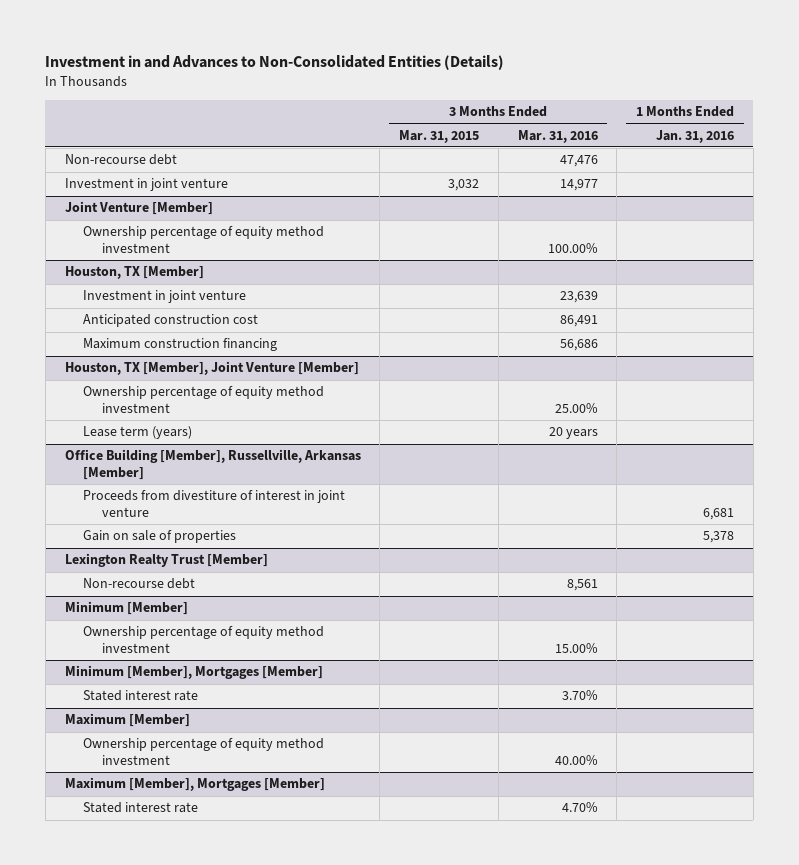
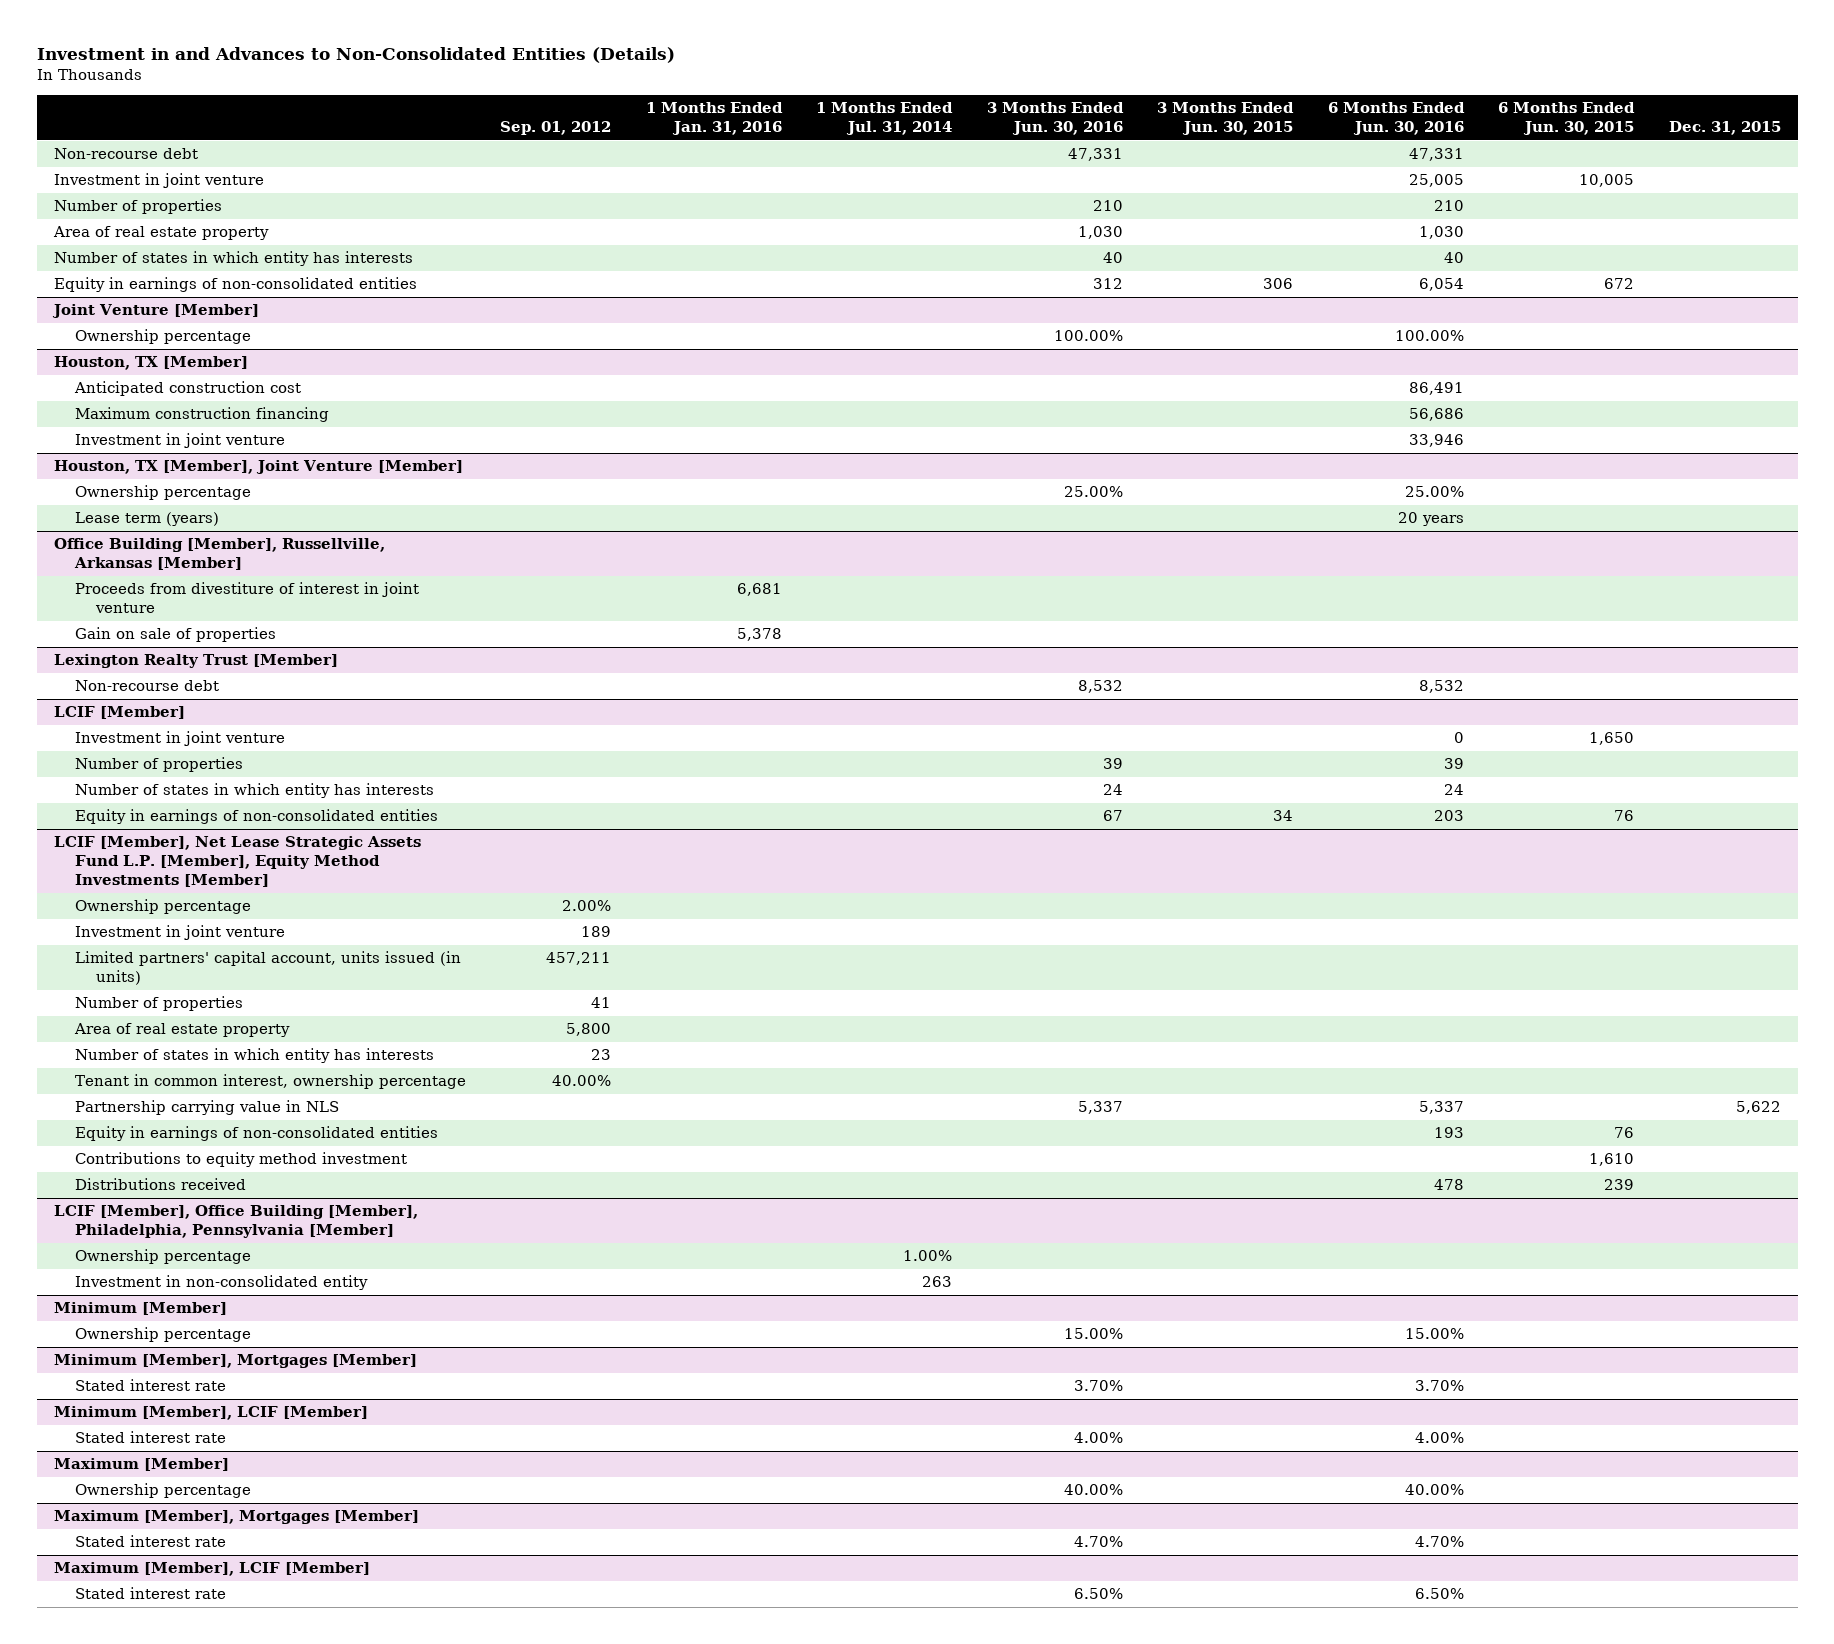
- | 3 Months Ended Mar. 31, 2015 | 3 Months Ended Mar. 31, 2016 | 1 Months Ended Jan. 31, 2016
+ | Sep. 01, 2012 | 1 Months Ended Jan. 31, 2016 | 1 Months Ended Jul. 31, 2014 | 3 Months Ended Jun. 30, 2016 | 3 Months Ended Jun. 30, 2015 | 6 Months Ended Jun. 30, 2016 | 6 Months Ended Jun. 30, 2015 | Dec. 31, 2015
+ Number of properties | | | | 210 | | 210 | |
+ Area of real estate property | | | | 1,030 | | 1,030 | |
+ Number of states in which entity has interests | | | | 40 | | 40 | |
+ Equity in earnings of non-consolidated entities | | | | 312 | 306 | 6,054 | 672 |
@ Joint Venture [Member]
- Ownership percentage of equity method investment | | 100.00% |
+ Ownership percentage | | | | 100.00% | | 100.00% | |
@ Houston, TX [Member]
moved down: Investment in joint venture | | | | | | 33,946 | |
@ Houston, TX [Member], Joint Venture [Member]
- Ownership percentage of equity method investment | | 25.00% |
+ Ownership percentage | | | | 25.00% | | 25.00% | |
+ LCIF [Member]
+ Investment in joint venture | | | | | | 0 | 1,650 |
+ Number of properties | | | | 39 | | 39 | |
+ Number of states in which entity has interests | | | | 24 | | 24 | |
+ Equity in earnings of non-consolidated entities | | | | 67 | 34 | 203 | 76 |
+ LCIF [Member], Net Lease Strategic Assets Fund L.P. [Member], Equity Method Investments [Member]
+ Ownership percentage | 2.00% | | | | | | |
+ Investment in joint venture | 189 | | | | | | |
+ Limited partners' capital account, units issued (in units) | 457,211 | | | | | | |
+ Number of properties | 41 | | | | | | |
+ Area of real estate property | 5,800 | | | | | | |
+ Number of states in which entity has interests | 23 | | | | | | |
+ Tenant in common interest, ownership percentage | 40.00% | | | | | | |
+ Partnership carrying value in NLS | | | | 5,337 | | 5,337 | | 5,622
+ Equity in earnings of non-consolidated entities | | | | | | 193 | 76 |
+ Contributions to equity method investment | | | | | | | 1,610 |
+ Distributions received | | | | | | 478 | 239 |
+ LCIF [Member], Office Building [Member], Philadelphia, Pennsylvania [Member]
+ Ownership percentage | | | 1.00% | | | | |
+ Investment in non-consolidated entity | | | 263 | | | | |
@ Minimum [Member]
- Ownership percentage of equity method investment | | 15.00% |
+ Ownership percentage | | | | 15.00% | | 15.00% | |
+ Minimum [Member], LCIF [Member]
+ Stated interest rate | | | | 4.00% | | 4.00% | |
@ Maximum [Member]
- Ownership percentage of equity method investment | | 40.00% |
+ Ownership percentage | | | | 40.00% | | 40.00% | |
+ Maximum [Member], LCIF [Member]
+ Stated interest rate | | | | 6.50% | | 6.50% | |

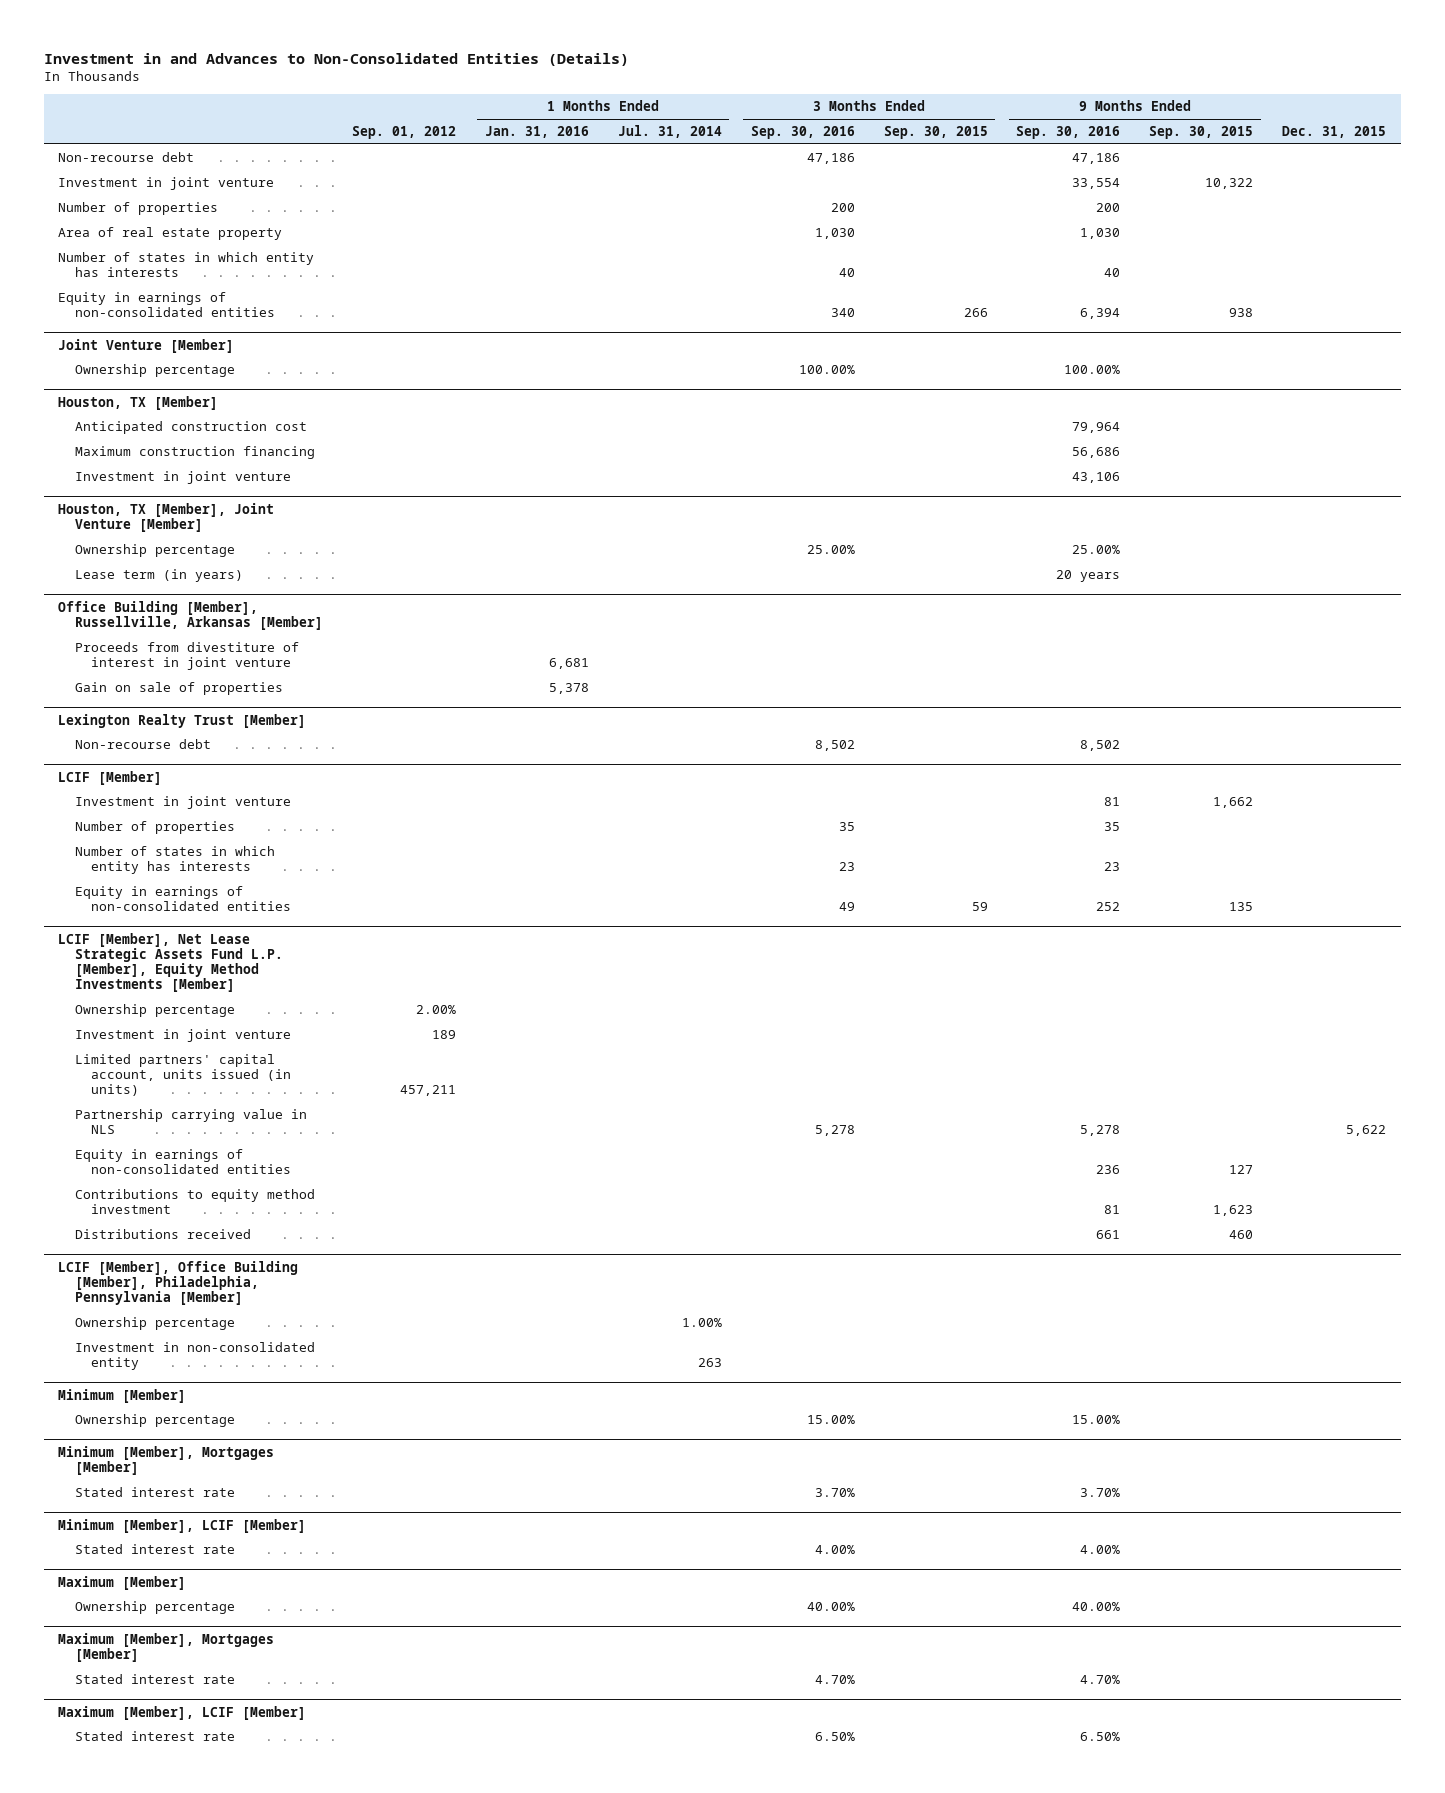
- | Sep. 01, 2012 | 1 Months Ended Jan. 31, 2016 | 1 Months Ended Jul. 31, 2014 | 3 Months Ended Jun. 30, 2016 | 3 Months Ended Jun. 30, 2015 | 6 Months Ended Jun. 30, 2016 | 6 Months Ended Jun. 30, 2015 | Dec. 31, 2015
+ | Sep. 01, 2012 | 1 Months Ended Jan. 31, 2016 | 1 Months Ended Jul. 31, 2014 | 3 Months Ended Sep. 30, 2016 | 3 Months Ended Sep. 30, 2015 | 9 Months Ended Sep. 30, 2016 | 9 Months Ended Sep. 30, 2015 | Dec. 31, 2015
@ Houston, TX [Member], Joint Venture [Member]
- Lease term (years) | | | | | | 20 years | |
+ Lease term (in years) | | | | | | 20 years | |
@ LCIF [Member], Net Lease Strategic Assets Fund L.P. [Member], Equity Method Investments [Member]
- Number of properties | 41 | | | | | | |
- Area of real estate property | 5,800 | | | | | | |
- Number of states in which entity has interests | 23 | | | | | | |
- Tenant in common interest, ownership percentage | 40.00% | | | | | | |

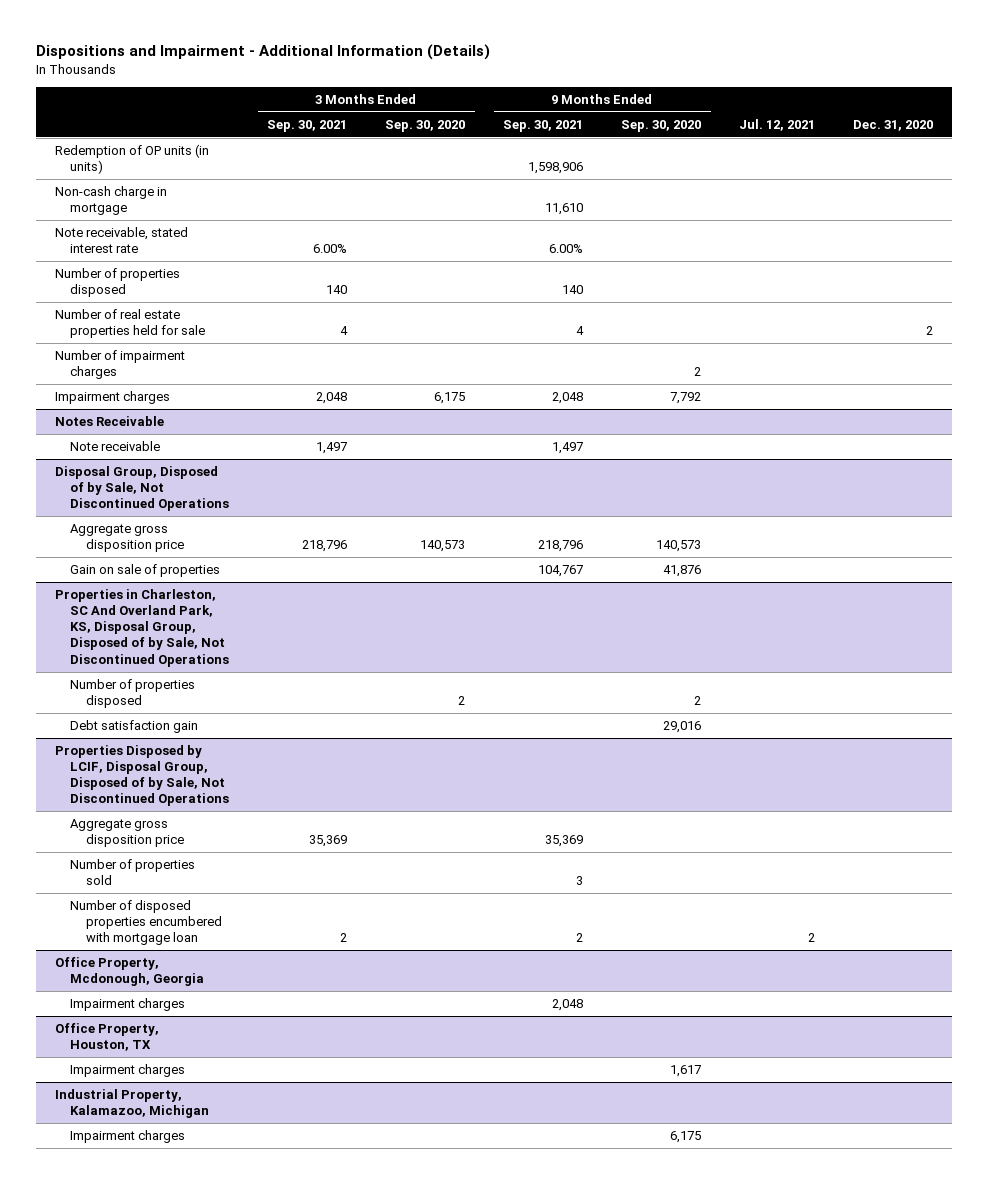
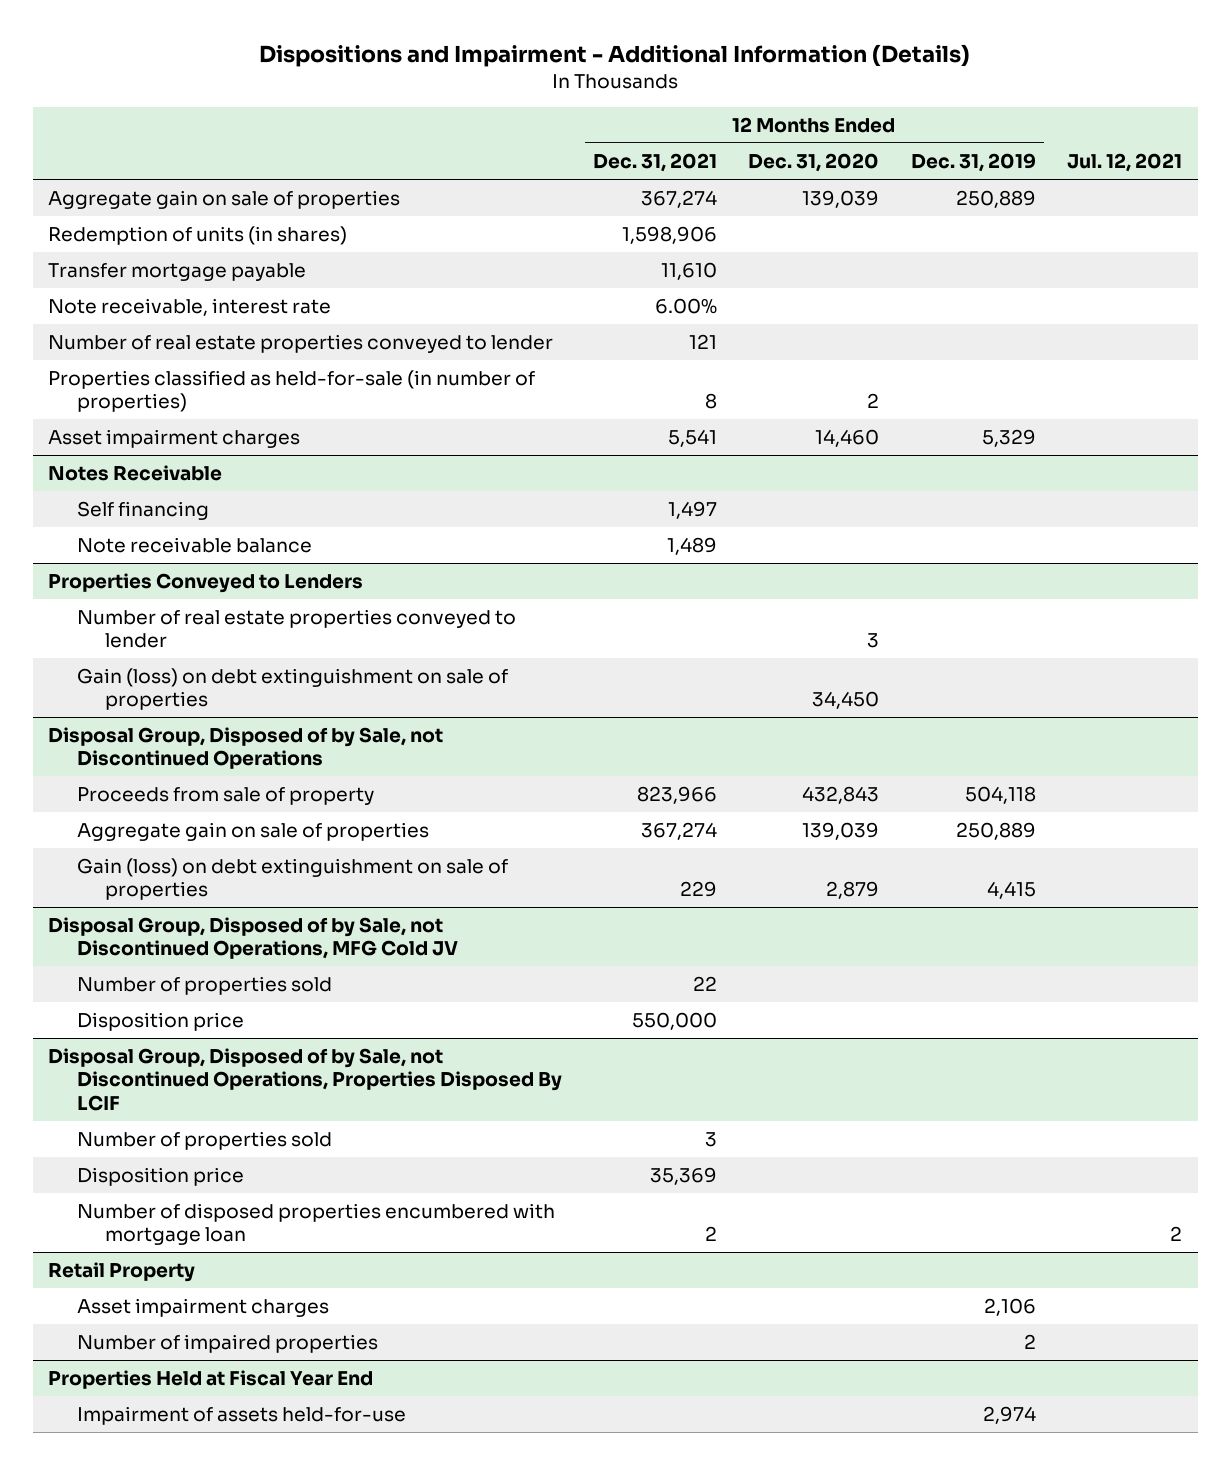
- | 3 Months Ended Sep. 30, 2021 | 3 Months Ended Sep. 30, 2020 | 9 Months Ended Sep. 30, 2021 | 9 Months Ended Sep. 30, 2020 | Jul. 12, 2021 | Dec. 31, 2020
+ | 12 Months Ended Dec. 31, 2021 | 12 Months Ended Dec. 31, 2020 | 12 Months Ended Dec. 31, 2019 | Jul. 12, 2021
- Redemption of OP units (in units) | | | 1,598,906 | | |
- Non-cash charge in mortgage | | | 11,610 | | |
- Note receivable, stated interest rate | 6.00% | | 6.00% | | |
- Number of properties disposed | 140 | | 140 | | |
- Number of real estate properties held for sale | 4 | | 4 | | | 2
- Number of impairment charges | | | | 2 | |
- Impairment charges | 2,048 | 6,175 | 2,048 | 7,792 | |
+ Aggregate gain on sale of properties | 367,274 | 139,039 | 250,889 |
+ Redemption of units (in shares) | 1,598,906 | | |
+ Transfer mortgage payable | 11,610 | | |
+ Note receivable, interest rate | 6.00% | | |
+ Number of real estate properties conveyed to lender | 121 | | |
+ Properties classified as held-for-sale (in number of properties) | 8 | 2 | |
+ Asset impairment charges | 5,541 | 14,460 | 5,329 |
@ Notes Receivable
- Note receivable | 1,497 | | 1,497 | | |
- Disposal Group, Disposed of by Sale, Not Discontinued Operations
- Aggregate gross disposition price | 218,796 | 140,573 | 218,796 | 140,573 | |
- Gain on sale of properties | | | 104,767 | 41,876 | |
- Properties in Charleston, SC And Overland Park, KS, Disposal Group, Disposed of by Sale, Not Discontinued Operations
- Number of properties disposed | | 2 | | 2 | |
- Debt satisfaction gain | | | | 29,016 | |
- Properties Disposed by LCIF, Disposal Group, Disposed of by Sale, Not Discontinued Operations
- Aggregate gross disposition price | 35,369 | | 35,369 | | |
@ Notes Receivable
+ Self financing | 1,497 | | |
+ Note receivable balance | 1,489 | | |
+ Properties Conveyed to Lenders
+ Number of real estate properties conveyed to lender | | 3 | |
+ Gain (loss) on debt extinguishment on sale of properties | | 34,450 | |
+ Disposal Group, Disposed of by Sale, not Discontinued Operations
+ Proceeds from sale of property | 823,966 | 432,843 | 504,118 |
+ Aggregate gain on sale of properties | 367,274 | 139,039 | 250,889 |
+ Gain (loss) on debt extinguishment on sale of properties | 229 | 2,879 | 4,415 |
+ Disposal Group, Disposed of by Sale, not Discontinued Operations, MFG Cold JV
+ Number of properties sold | 22 | | |
+ Disposition price | 550,000 | | |
+ Disposal Group, Disposed of by Sale, not Discontinued Operations, Properties Disposed By LCIF
+ Disposition price | 35,369 | | |
- Office Property, Mcdonough, Georgia
- Impairment charges | | | 2,048 | | |
- Office Property, Houston, TX
- Impairment charges | | | | 1,617 | |
- Industrial Property, Kalamazoo, Michigan
- Impairment charges | | | | 6,175 | |
+ Retail Property
+ Asset impairment charges | | | 2,106 |
+ Number of impaired properties | | | 2 |
+ Properties Held at Fiscal Year End
+ Impairment of assets held-for-use | | | 2,974 |

